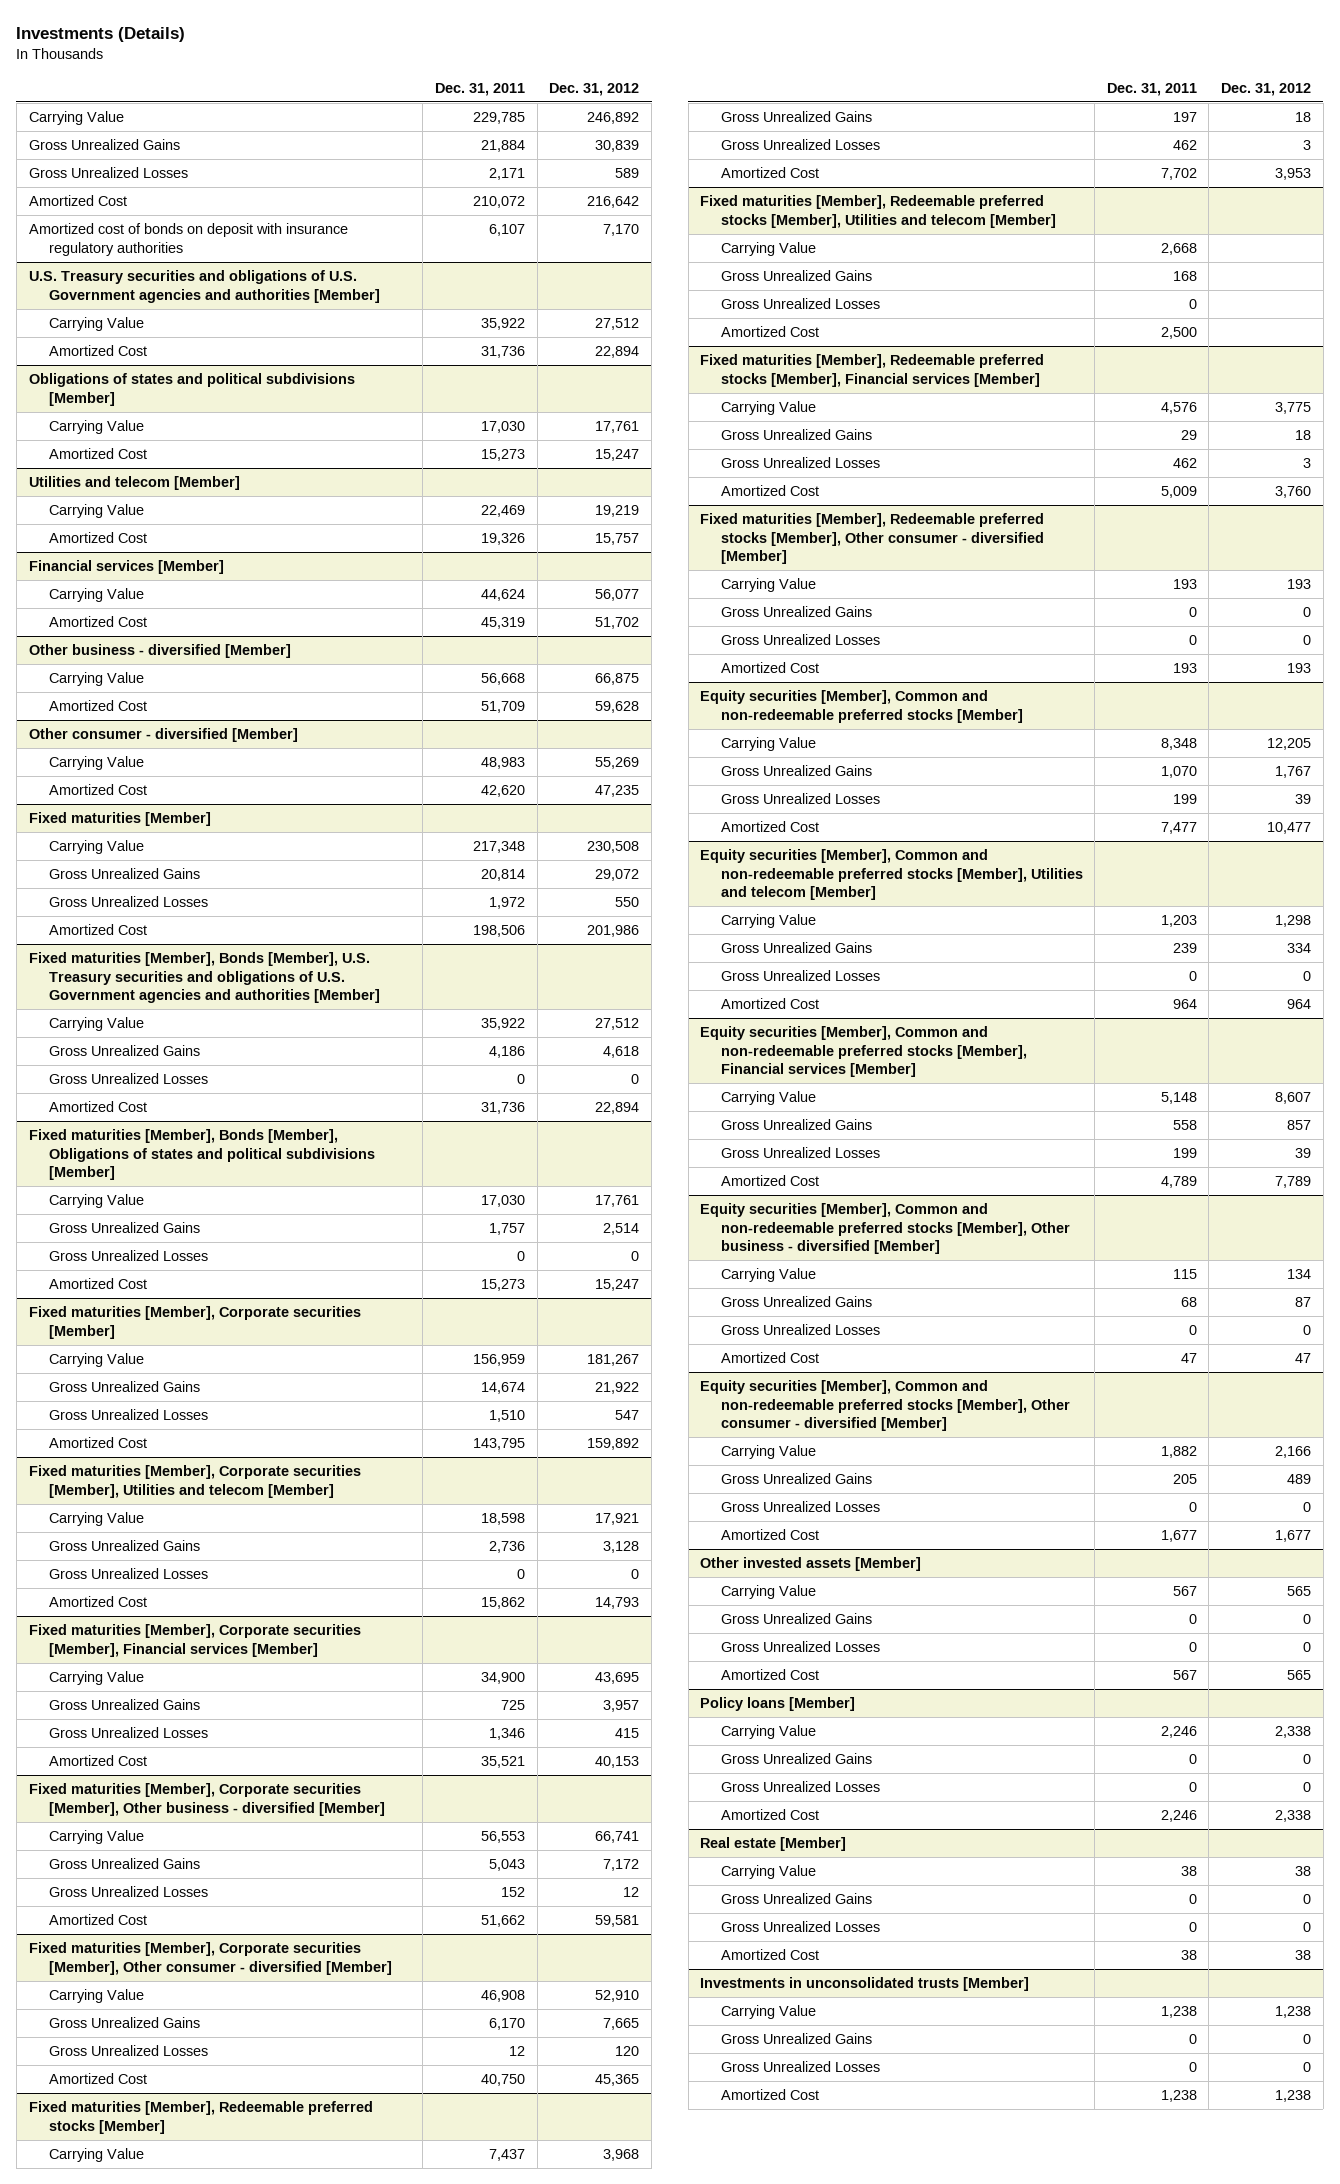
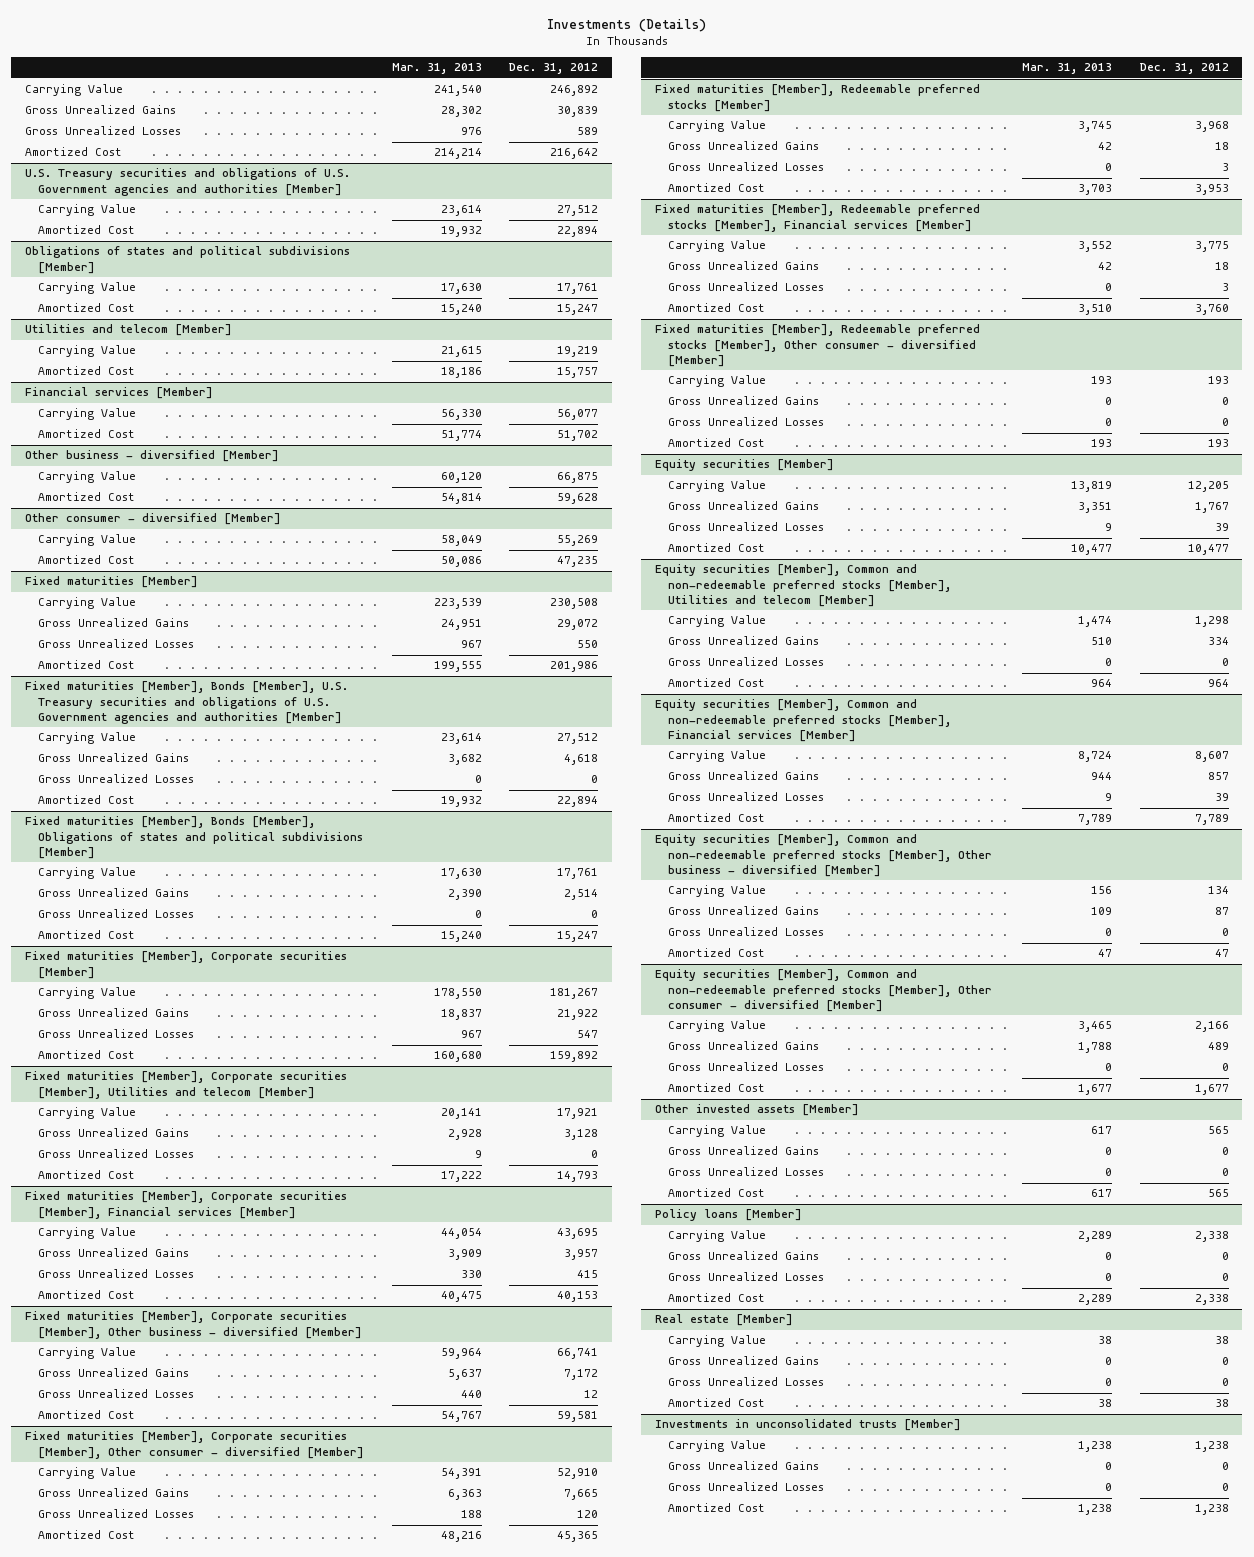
- | Dec. 31, 2011 | Dec. 31, 2012
+ | Mar. 31, 2013 | Dec. 31, 2012
- Amortized cost of bonds on deposit with insurance regulatory authorities | 6,107 | 7,170
- Fixed maturities [Member], Redeemable preferred stocks [Member], Utilities and telecom [Member]
- Carrying Value | 2,668 |
- Gross Unrealized Gains | 168 |
- Gross Unrealized Losses | 0 |
- Amortized Cost | 2,500 |
- Equity securities [Member], Common and non-redeemable preferred stocks [Member]
+ Equity securities [Member]

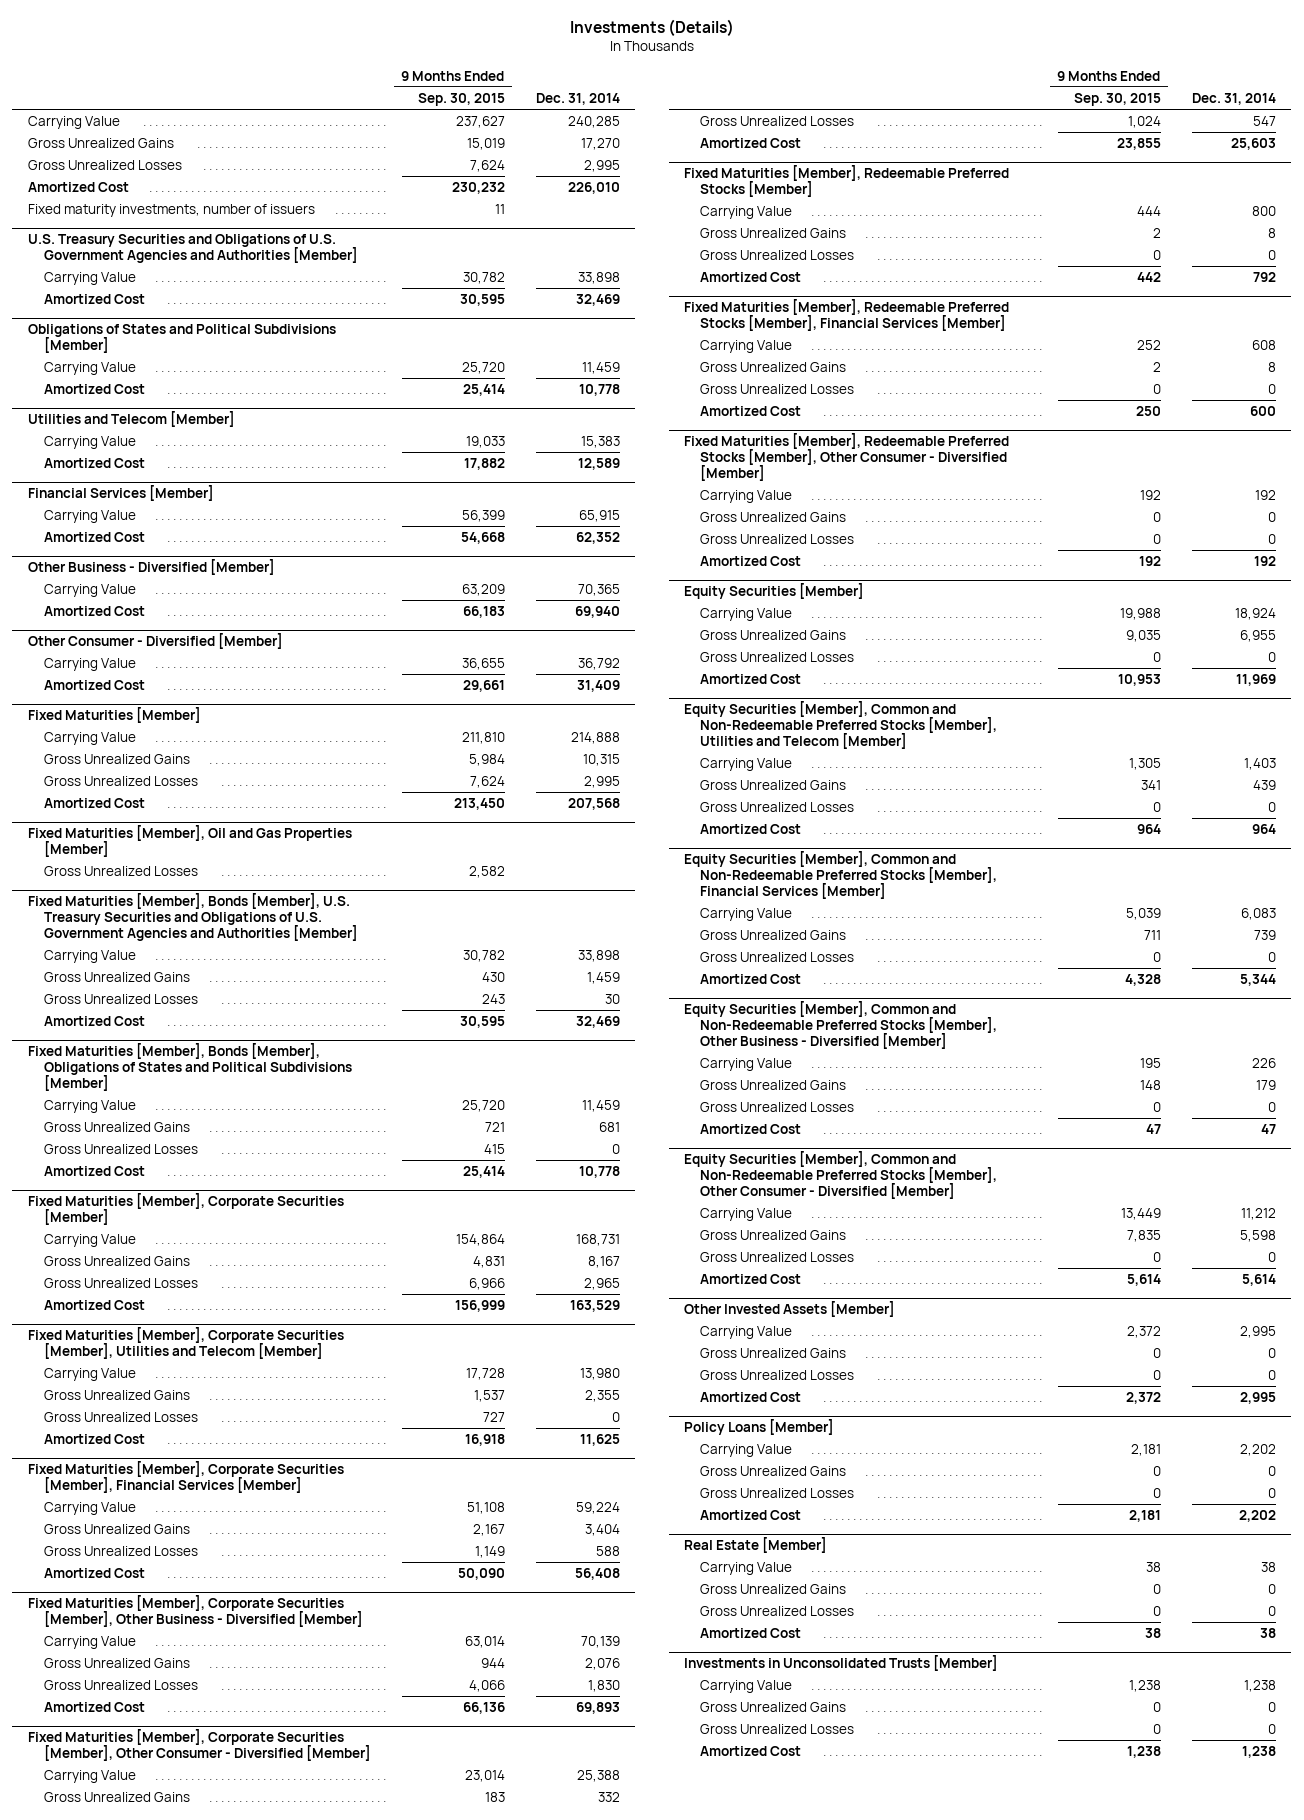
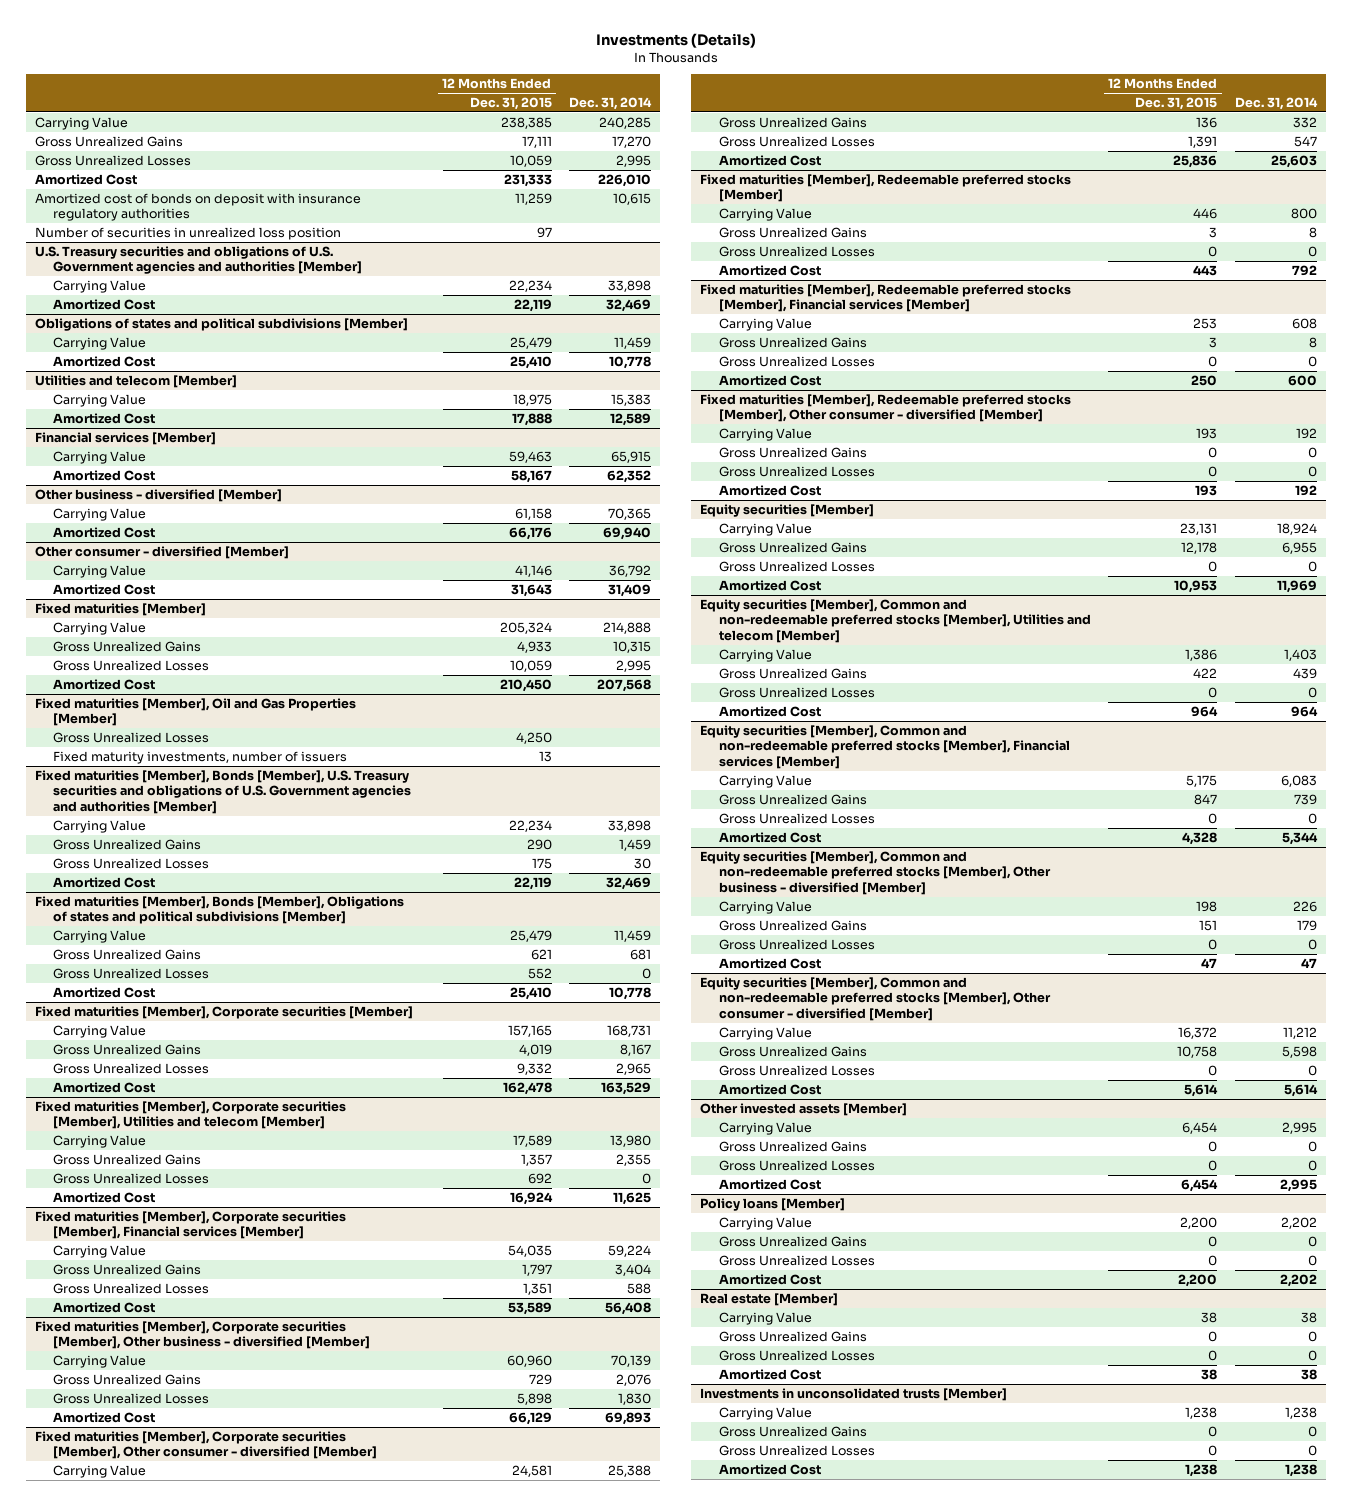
- | 9 Months Ended Sep. 30, 2015 | Dec. 31, 2014
+ | 12 Months Ended Dec. 31, 2015 | Dec. 31, 2014
- Fixed maturity investments, number of issuers | 11 |
- U.S. Treasury Securities and Obligations of U.S. Government Agencies and Authorities [Member]
+ Amortized cost of bonds on deposit with insurance regulatory authorities | 11,259 | 10,615
+ Number of securities in unrealized loss position | 97 |
+ U.S. Treasury securities and obligations of U.S. Government agencies and authorities [Member]
- Obligations of States and Political Subdivisions [Member]
+ Obligations of states and political subdivisions [Member]
- Utilities and Telecom [Member]
+ Utilities and telecom [Member]
- Financial Services [Member]
+ Financial services [Member]
- Other Business - Diversified [Member]
+ Other business - diversified [Member]
- Other Consumer - Diversified [Member]
+ Other consumer - diversified [Member]
- Fixed Maturities [Member]
+ Fixed maturities [Member]
- Fixed Maturities [Member], Oil and Gas Properties [Member]
+ Fixed maturities [Member], Oil and Gas Properties [Member]
- Fixed Maturities [Member], Bonds [Member], U.S. Treasury Securities and Obligations of U.S. Government Agencies and Authorities [Member]
+ Fixed maturity investments, number of issuers | 13 |
+ Fixed maturities [Member], Bonds [Member], U.S. Treasury securities and obligations of U.S. Government agencies and authorities [Member]
- Fixed Maturities [Member], Bonds [Member], Obligations of States and Political Subdivisions [Member]
+ Fixed maturities [Member], Bonds [Member], Obligations of states and political subdivisions [Member]
- Fixed Maturities [Member], Corporate Securities [Member]
+ Fixed maturities [Member], Corporate securities [Member]
- Fixed Maturities [Member], Corporate Securities [Member], Utilities and Telecom [Member]
+ Fixed maturities [Member], Corporate securities [Member], Utilities and telecom [Member]
- Fixed Maturities [Member], Corporate Securities [Member], Financial Services [Member]
+ Fixed maturities [Member], Corporate securities [Member], Financial services [Member]
- Fixed Maturities [Member], Corporate Securities [Member], Other Business - Diversified [Member]
+ Fixed maturities [Member], Corporate securities [Member], Other business - diversified [Member]
- Fixed Maturities [Member], Corporate Securities [Member], Other Consumer - Diversified [Member]
+ Fixed maturities [Member], Corporate securities [Member], Other consumer - diversified [Member]
- Fixed Maturities [Member], Redeemable Preferred Stocks [Member]
+ Fixed maturities [Member], Redeemable preferred stocks [Member]
- Fixed Maturities [Member], Redeemable Preferred Stocks [Member], Financial Services [Member]
+ Fixed maturities [Member], Redeemable preferred stocks [Member], Financial services [Member]
- Fixed Maturities [Member], Redeemable Preferred Stocks [Member], Other Consumer - Diversified [Member]
+ Fixed maturities [Member], Redeemable preferred stocks [Member], Other consumer - diversified [Member]
- Equity Securities [Member]
+ Equity securities [Member]
- Equity Securities [Member], Common and Non-Redeemable Preferred Stocks [Member], Utilities and Telecom [Member]
+ Equity securities [Member], Common and non-redeemable preferred stocks [Member], Utilities and telecom [Member]
- Equity Securities [Member], Common and Non-Redeemable Preferred Stocks [Member], Financial Services [Member]
+ Equity securities [Member], Common and non-redeemable preferred stocks [Member], Financial services [Member]
- Equity Securities [Member], Common and Non-Redeemable Preferred Stocks [Member], Other Business - Diversified [Member]
+ Equity securities [Member], Common and non-redeemable preferred stocks [Member], Other business - diversified [Member]
- Equity Securities [Member], Common and Non-Redeemable Preferred Stocks [Member], Other Consumer - Diversified [Member]
+ Equity securities [Member], Common and non-redeemable preferred stocks [Member], Other consumer - diversified [Member]
- Other Invested Assets [Member]
+ Other invested assets [Member]
- Policy Loans [Member]
+ Policy loans [Member]
- Real Estate [Member]
+ Real estate [Member]
- Investments in Unconsolidated Trusts [Member]
+ Investments in unconsolidated trusts [Member]

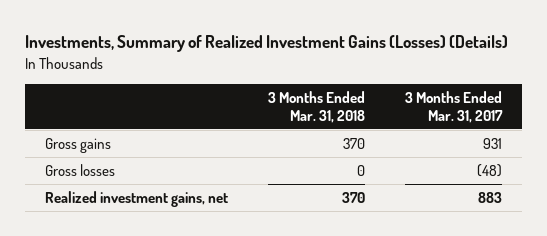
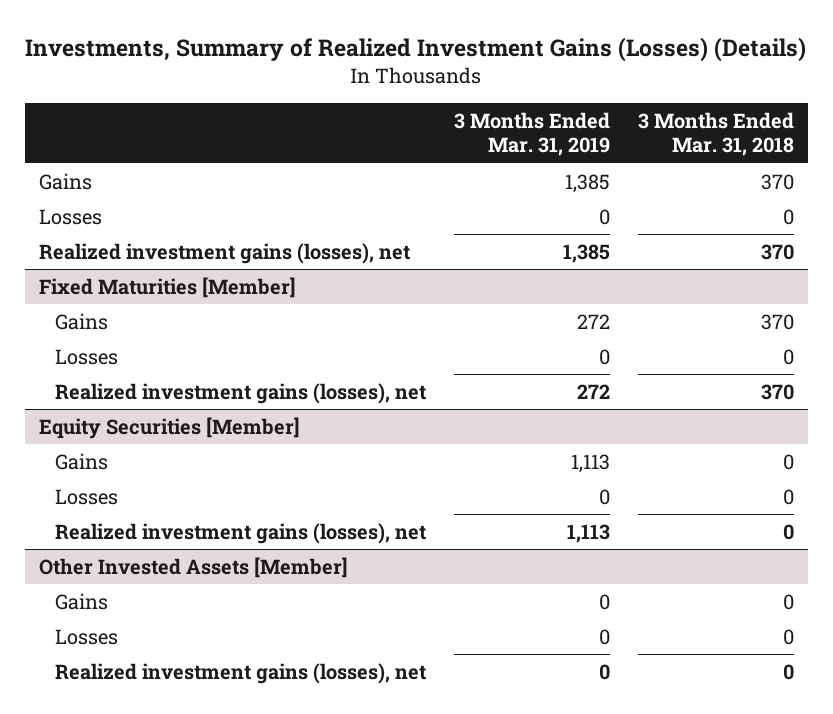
- | 3 Months Ended Mar. 31, 2018 | 3 Months Ended Mar. 31, 2017
+ | 3 Months Ended Mar. 31, 2019 | 3 Months Ended Mar. 31, 2018
- Gross gains | 370 | 931
- Gross losses | 0 | (48)
- Realized investment gains, net | 370 | 883
+ Gains | 1,385 | 370
+ Losses | 0 | 0
+ Realized investment gains (losses), net | 1,385 | 370
+ Fixed Maturities [Member]
+ Gains | 272 | 370
+ Losses | 0 | 0
+ Realized investment gains (losses), net | 272 | 370
+ Equity Securities [Member]
+ Gains | 1,113 | 0
+ Losses | 0 | 0
+ Realized investment gains (losses), net | 1,113 | 0
+ Other Invested Assets [Member]
+ Gains | 0 | 0
+ Losses | 0 | 0
+ Realized investment gains (losses), net | 0 | 0

